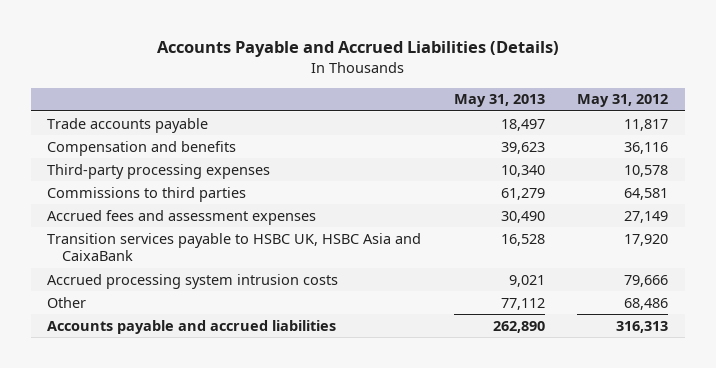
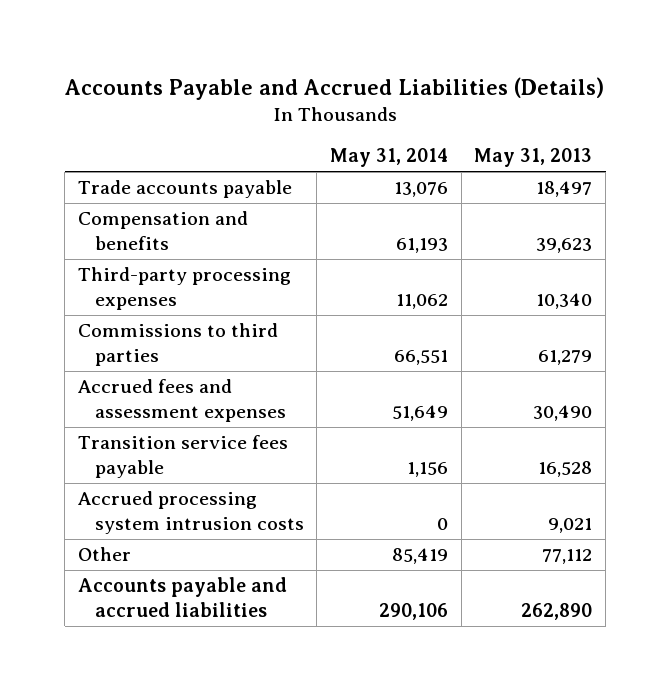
- | May 31, 2013 | May 31, 2012
+ | May 31, 2014 | May 31, 2013
- Transition services payable to HSBC UK, HSBC Asia and CaixaBank | 16,528 | 17,920
+ Transition service fees payable | 1,156 | 16,528

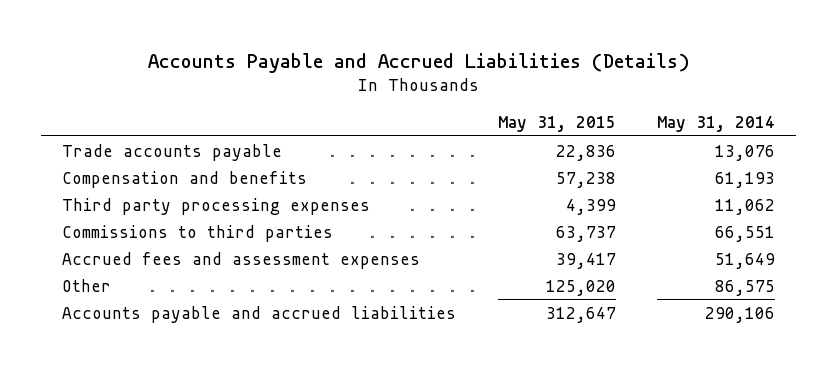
- | May 31, 2014 | May 31, 2013
+ | May 31, 2015 | May 31, 2014
- Third-party processing expenses | 11,062 | 10,340
+ Third party processing expenses | 4,399 | 11,062
- Transition service fees payable | 1,156 | 16,528
- Accrued processing system intrusion costs | 0 | 9,021
- Other | 85,419 | 77,112
+ Other | 125,020 | 86,575

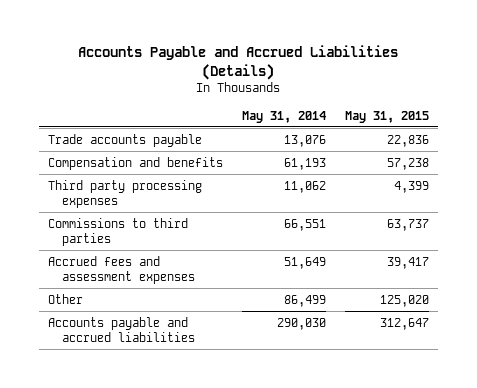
- | May 31, 2015 | May 31, 2014
+ | May 31, 2014 | May 31, 2015
- Other | 125,020 | 86,575
- Accounts payable and accrued liabilities | 312,647 | 290,106
+ Other | 86,499 | 125,020
+ Accounts payable and accrued liabilities | 290,030 | 312,647

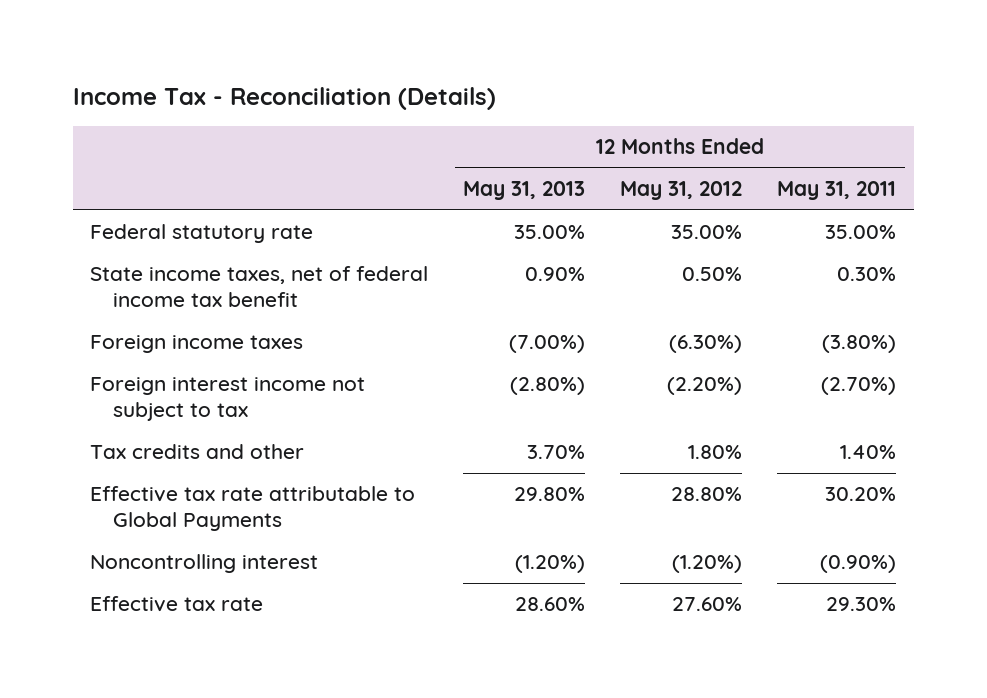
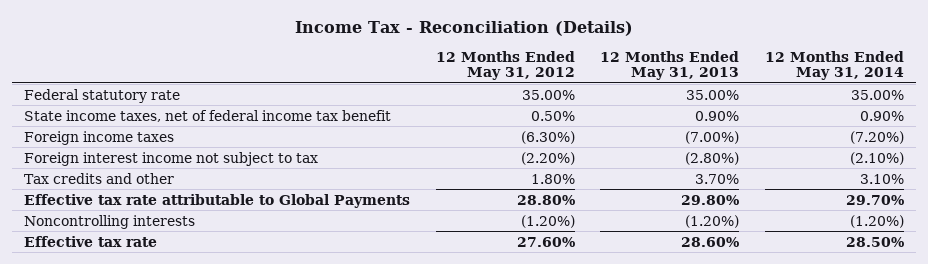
- | 12 Months Ended May 31, 2013 | 12 Months Ended May 31, 2012 | 12 Months Ended May 31, 2011
+ | 12 Months Ended May 31, 2012 | 12 Months Ended May 31, 2013 | 12 Months Ended May 31, 2014
- Noncontrolling interest | (1.20%) | (1.20%) | (0.90%)
+ Noncontrolling interests | (1.20%) | (1.20%) | (1.20%)

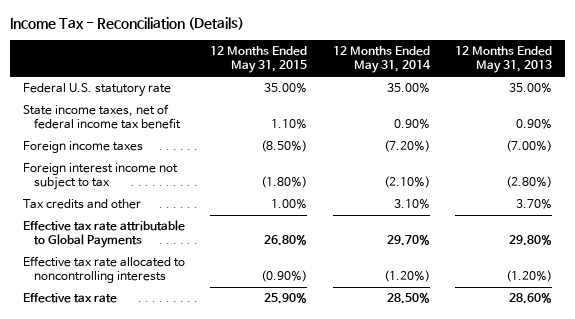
- | 12 Months Ended May 31, 2012 | 12 Months Ended May 31, 2013 | 12 Months Ended May 31, 2014
+ | 12 Months Ended May 31, 2015 | 12 Months Ended May 31, 2014 | 12 Months Ended May 31, 2013
- Federal statutory rate | 35.00% | 35.00% | 35.00%
+ Federal U.S. statutory rate | 35.00% | 35.00% | 35.00%
- Noncontrolling interests | (1.20%) | (1.20%) | (1.20%)
+ Effective tax rate allocated to noncontrolling interests | (0.90%) | (1.20%) | (1.20%)

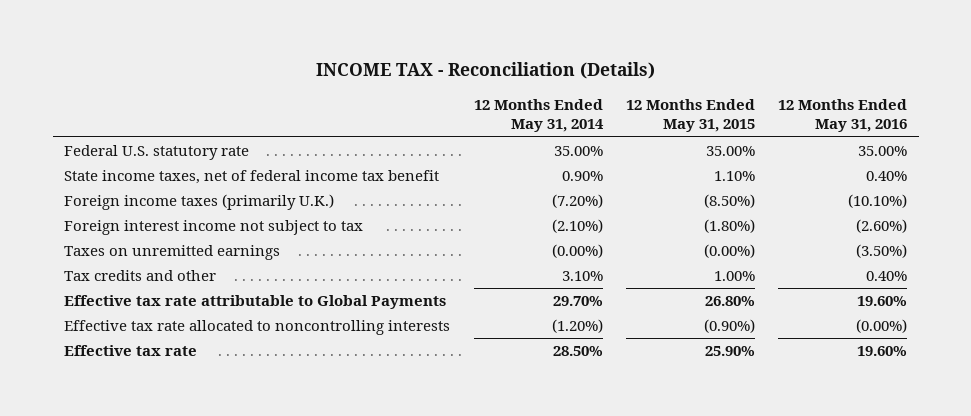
- Income Tax - Reconciliation (Details)
+ INCOME TAX - Reconciliation (Details)
- | 12 Months Ended May 31, 2015 | 12 Months Ended May 31, 2014 | 12 Months Ended May 31, 2013
+ | 12 Months Ended May 31, 2014 | 12 Months Ended May 31, 2015 | 12 Months Ended May 31, 2016
- Foreign income taxes | (8.50%) | (7.20%) | (7.00%)
+ Foreign income taxes (primarily U.K.) | (7.20%) | (8.50%) | (10.10%)
+ Taxes on unremitted earnings | (0.00%) | (0.00%) | (3.50%)

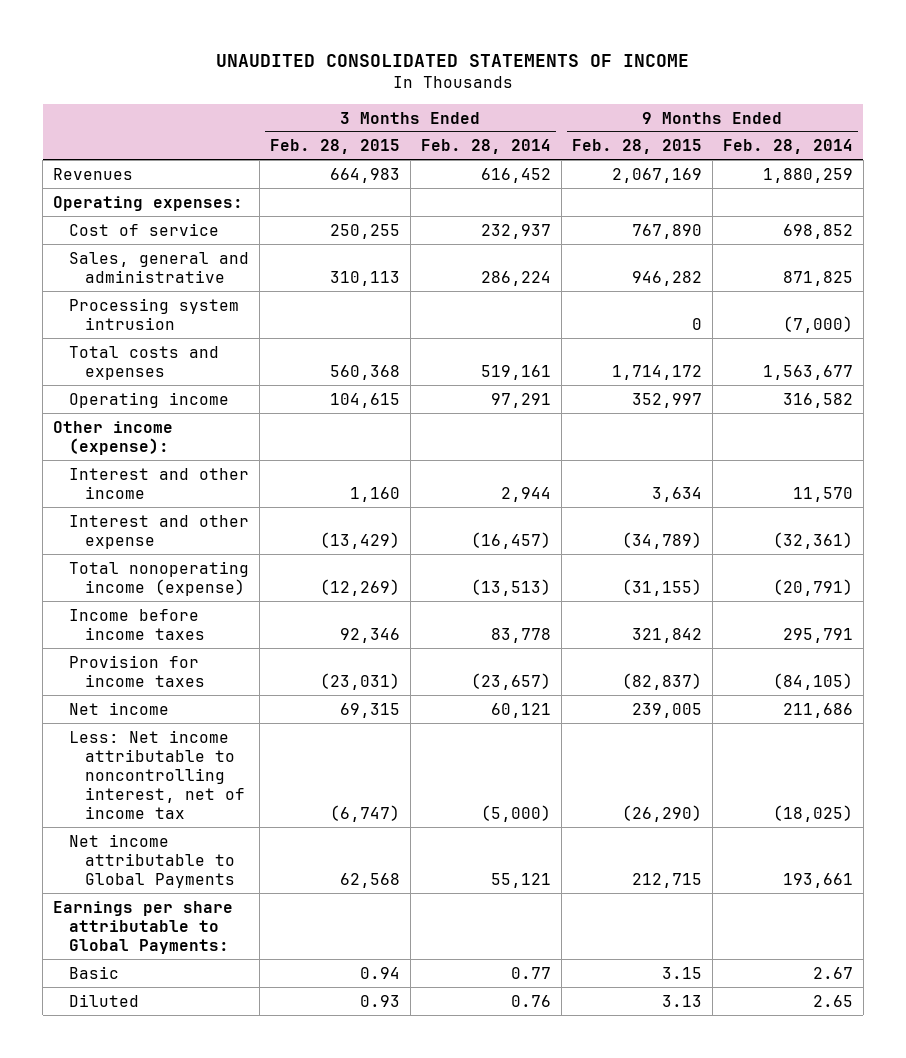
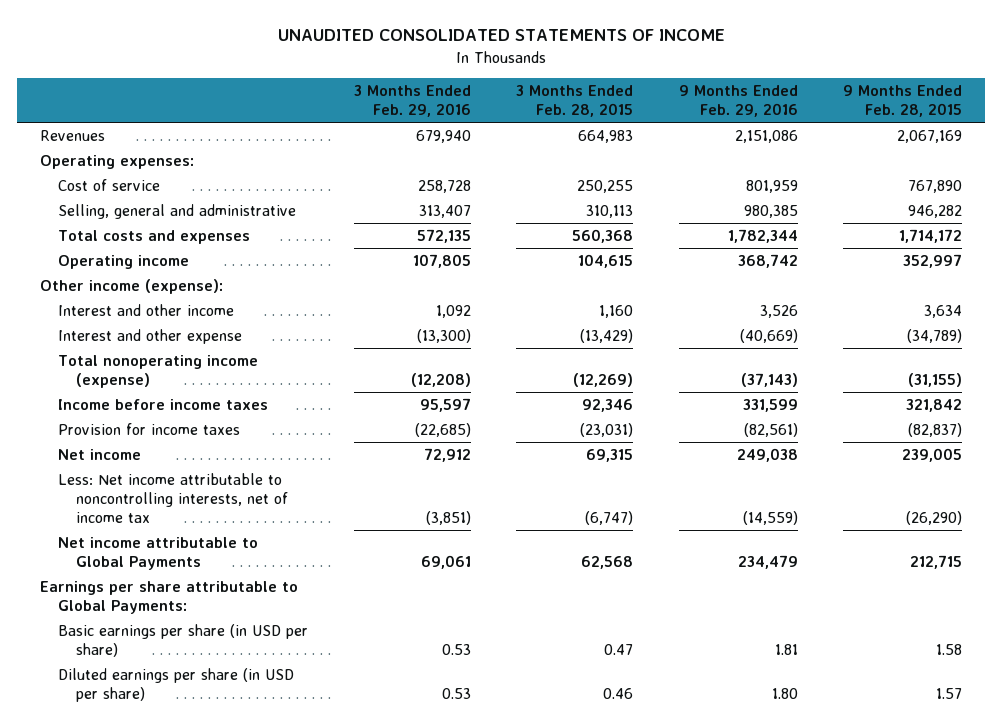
- | 3 Months Ended Feb. 28, 2015 | 3 Months Ended Feb. 28, 2014 | 9 Months Ended Feb. 28, 2015 | 9 Months Ended Feb. 28, 2014
+ | 3 Months Ended Feb. 29, 2016 | 3 Months Ended Feb. 28, 2015 | 9 Months Ended Feb. 29, 2016 | 9 Months Ended Feb. 28, 2015
- Sales, general and administrative | 310,113 | 286,224 | 946,282 | 871,825
- Processing system intrusion | | | 0 | (7,000)
+ Selling, general and administrative | 313,407 | 310,113 | 980,385 | 946,282
- Less: Net income attributable to noncontrolling interest, net of income tax | (6,747) | (5,000) | (26,290) | (18,025)
+ Less: Net income attributable to noncontrolling interests, net of income tax | (3,851) | (6,747) | (14,559) | (26,290)
- Basic | 0.94 | 0.77 | 3.15 | 2.67
- Diluted | 0.93 | 0.76 | 3.13 | 2.65
+ Basic earnings per share (in USD per share) | 0.53 | 0.47 | 1.81 | 1.58
+ Diluted earnings per share (in USD per share) | 0.53 | 0.46 | 1.80 | 1.57

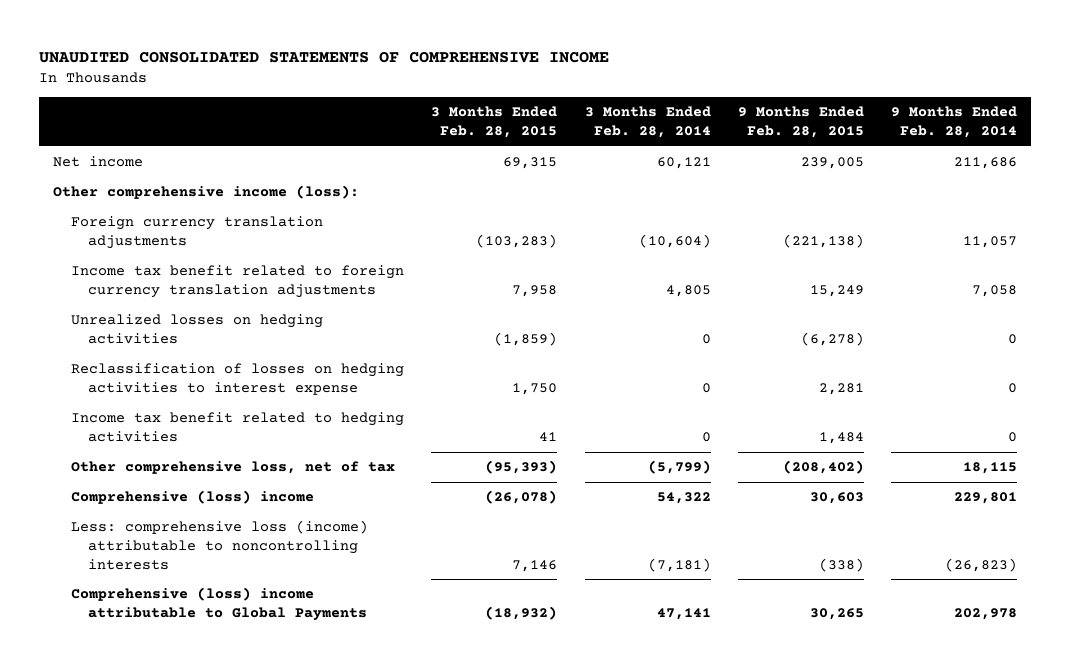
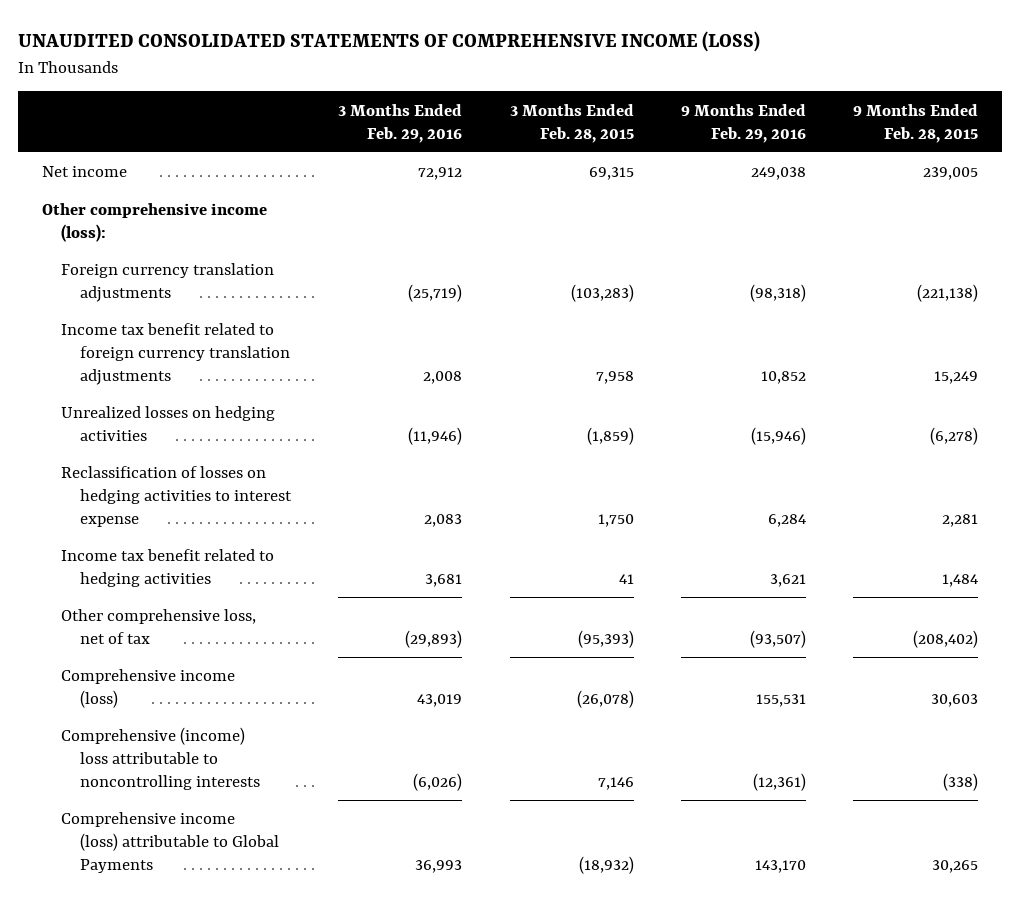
- UNAUDITED CONSOLIDATED STATEMENTS OF COMPREHENSIVE INCOME
+ UNAUDITED CONSOLIDATED STATEMENTS OF COMPREHENSIVE INCOME (LOSS)
- | 3 Months Ended Feb. 28, 2015 | 3 Months Ended Feb. 28, 2014 | 9 Months Ended Feb. 28, 2015 | 9 Months Ended Feb. 28, 2014
+ | 3 Months Ended Feb. 29, 2016 | 3 Months Ended Feb. 28, 2015 | 9 Months Ended Feb. 29, 2016 | 9 Months Ended Feb. 28, 2015
- Comprehensive (loss) income | (26,078) | 54,322 | 30,603 | 229,801
- Less: comprehensive loss (income) attributable to noncontrolling interests | 7,146 | (7,181) | (338) | (26,823)
- Comprehensive (loss) income attributable to Global Payments | (18,932) | 47,141 | 30,265 | 202,978
+ Comprehensive income (loss) | 43,019 | (26,078) | 155,531 | 30,603
+ Comprehensive (income) loss attributable to noncontrolling interests | (6,026) | 7,146 | (12,361) | (338)
+ Comprehensive income (loss) attributable to Global Payments | 36,993 | (18,932) | 143,170 | 30,265

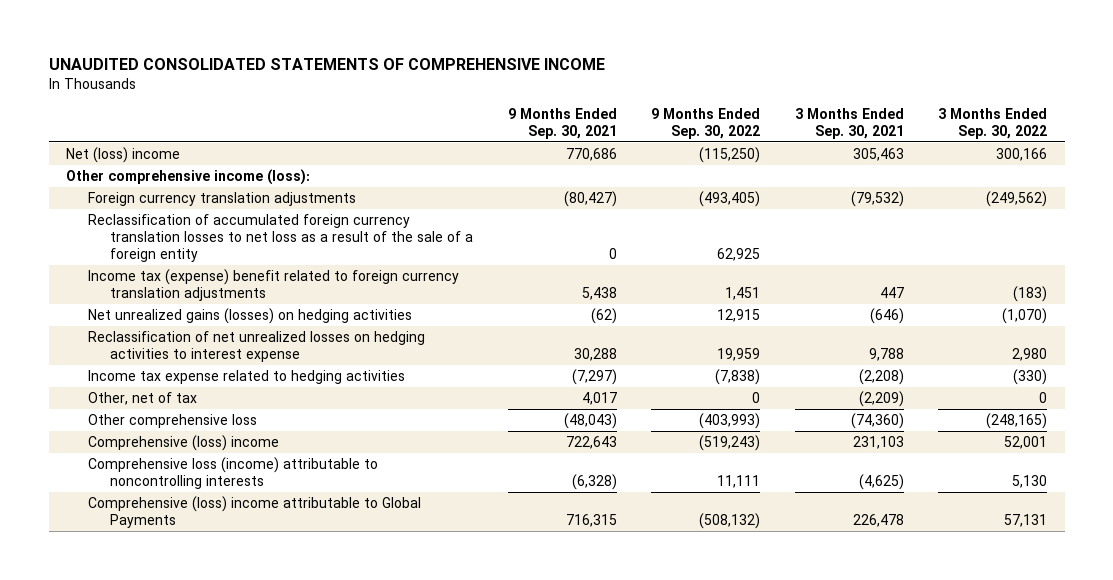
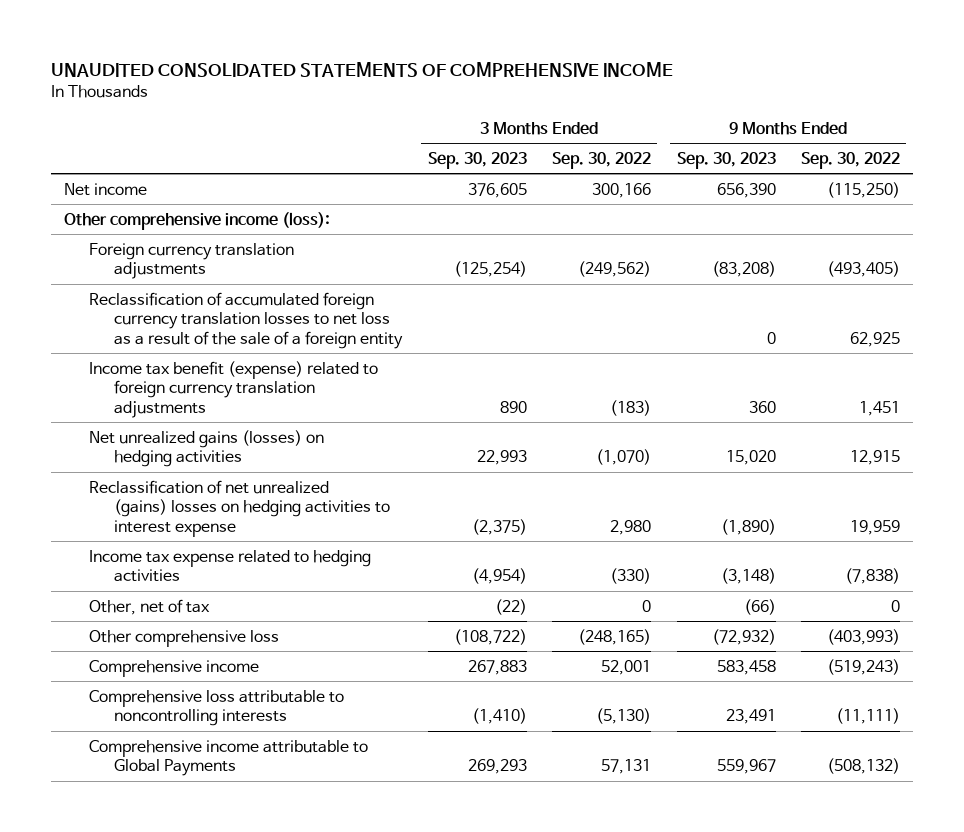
- | 9 Months Ended Sep. 30, 2021 | 9 Months Ended Sep. 30, 2022 | 3 Months Ended Sep. 30, 2021 | 3 Months Ended Sep. 30, 2022
+ | 3 Months Ended Sep. 30, 2023 | 3 Months Ended Sep. 30, 2022 | 9 Months Ended Sep. 30, 2023 | 9 Months Ended Sep. 30, 2022
- Net (loss) income | 770,686 | (115,250) | 305,463 | 300,166
+ Net income | 376,605 | 300,166 | 656,390 | (115,250)
- Income tax (expense) benefit related to foreign currency translation adjustments | 5,438 | 1,451 | 447 | (183)
+ Income tax benefit (expense) related to foreign currency translation adjustments | 890 | (183) | 360 | 1,451
- Reclassification of net unrealized losses on hedging activities to interest expense | 30,288 | 19,959 | 9,788 | 2,980
+ Reclassification of net unrealized (gains) losses on hedging activities to interest expense | (2,375) | 2,980 | (1,890) | 19,959
- Comprehensive (loss) income | 722,643 | (519,243) | 231,103 | 52,001
- Comprehensive loss (income) attributable to noncontrolling interests | (6,328) | 11,111 | (4,625) | 5,130
- Comprehensive (loss) income attributable to Global Payments | 716,315 | (508,132) | 226,478 | 57,131
+ Comprehensive income | 267,883 | 52,001 | 583,458 | (519,243)
+ Comprehensive loss attributable to noncontrolling interests | (1,410) | (5,130) | 23,491 | (11,111)
+ Comprehensive income attributable to Global Payments | 269,293 | 57,131 | 559,967 | (508,132)

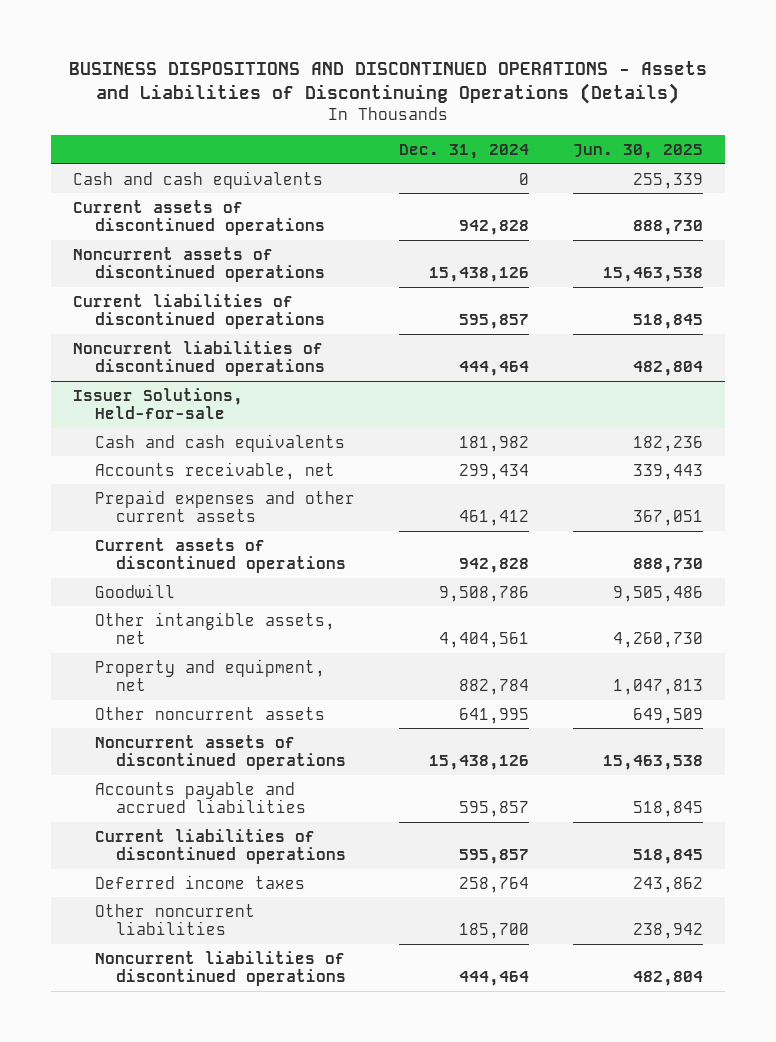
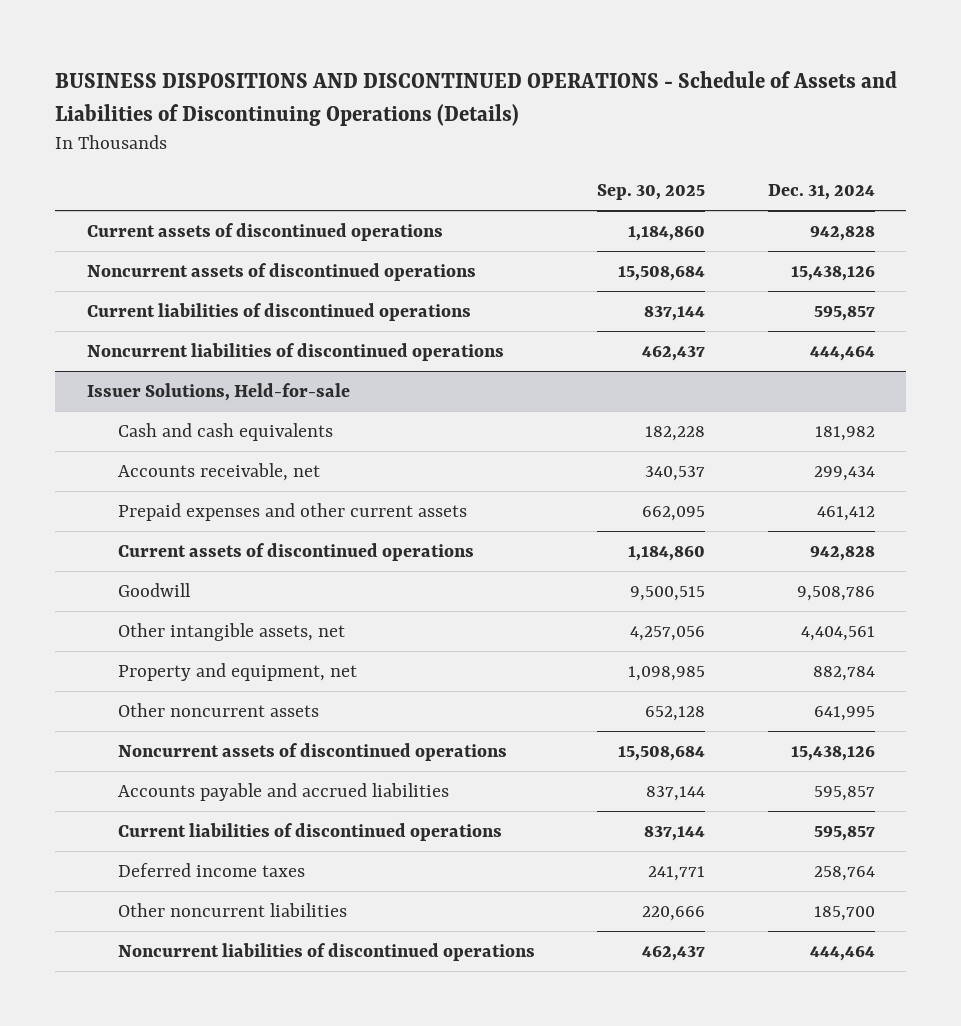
- BUSINESS DISPOSITIONS AND DISCONTINUED OPERATIONS - Assets and Liabilities of Discontinuing Operations (Details)
+ BUSINESS DISPOSITIONS AND DISCONTINUED OPERATIONS - Schedule of Assets and Liabilities of Discontinuing Operations (Details)
- | Dec. 31, 2024 | Jun. 30, 2025
+ | Sep. 30, 2025 | Dec. 31, 2024
- Cash and cash equivalents | 0 | 255,339

